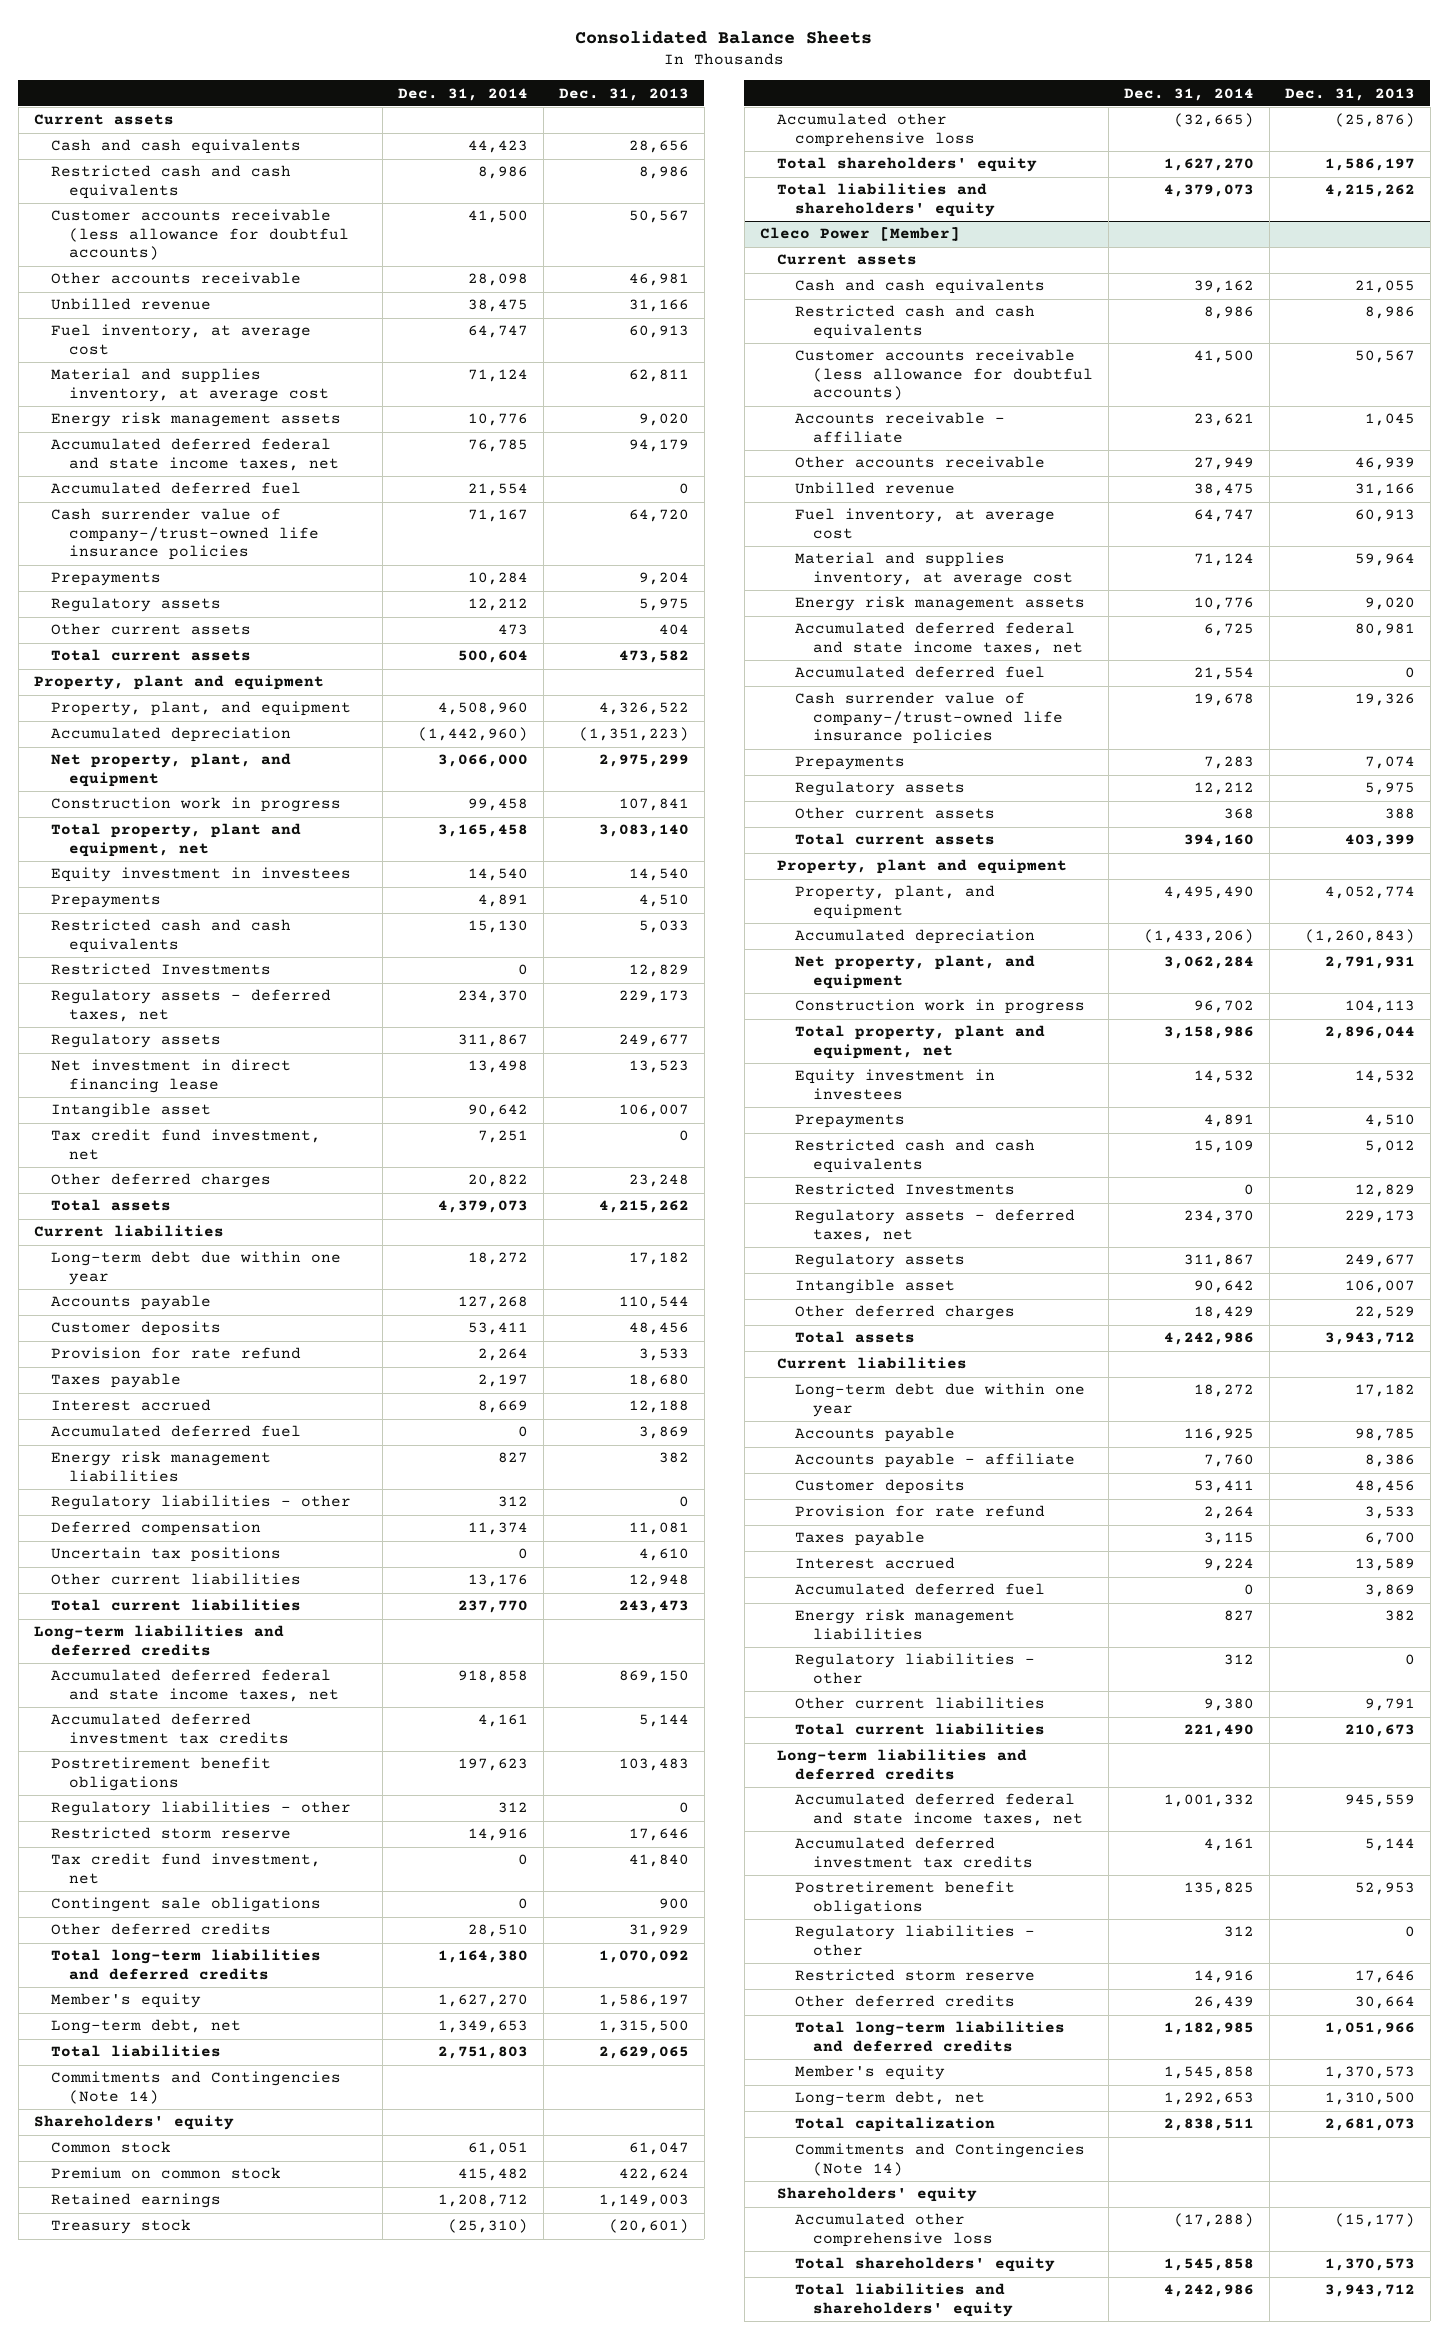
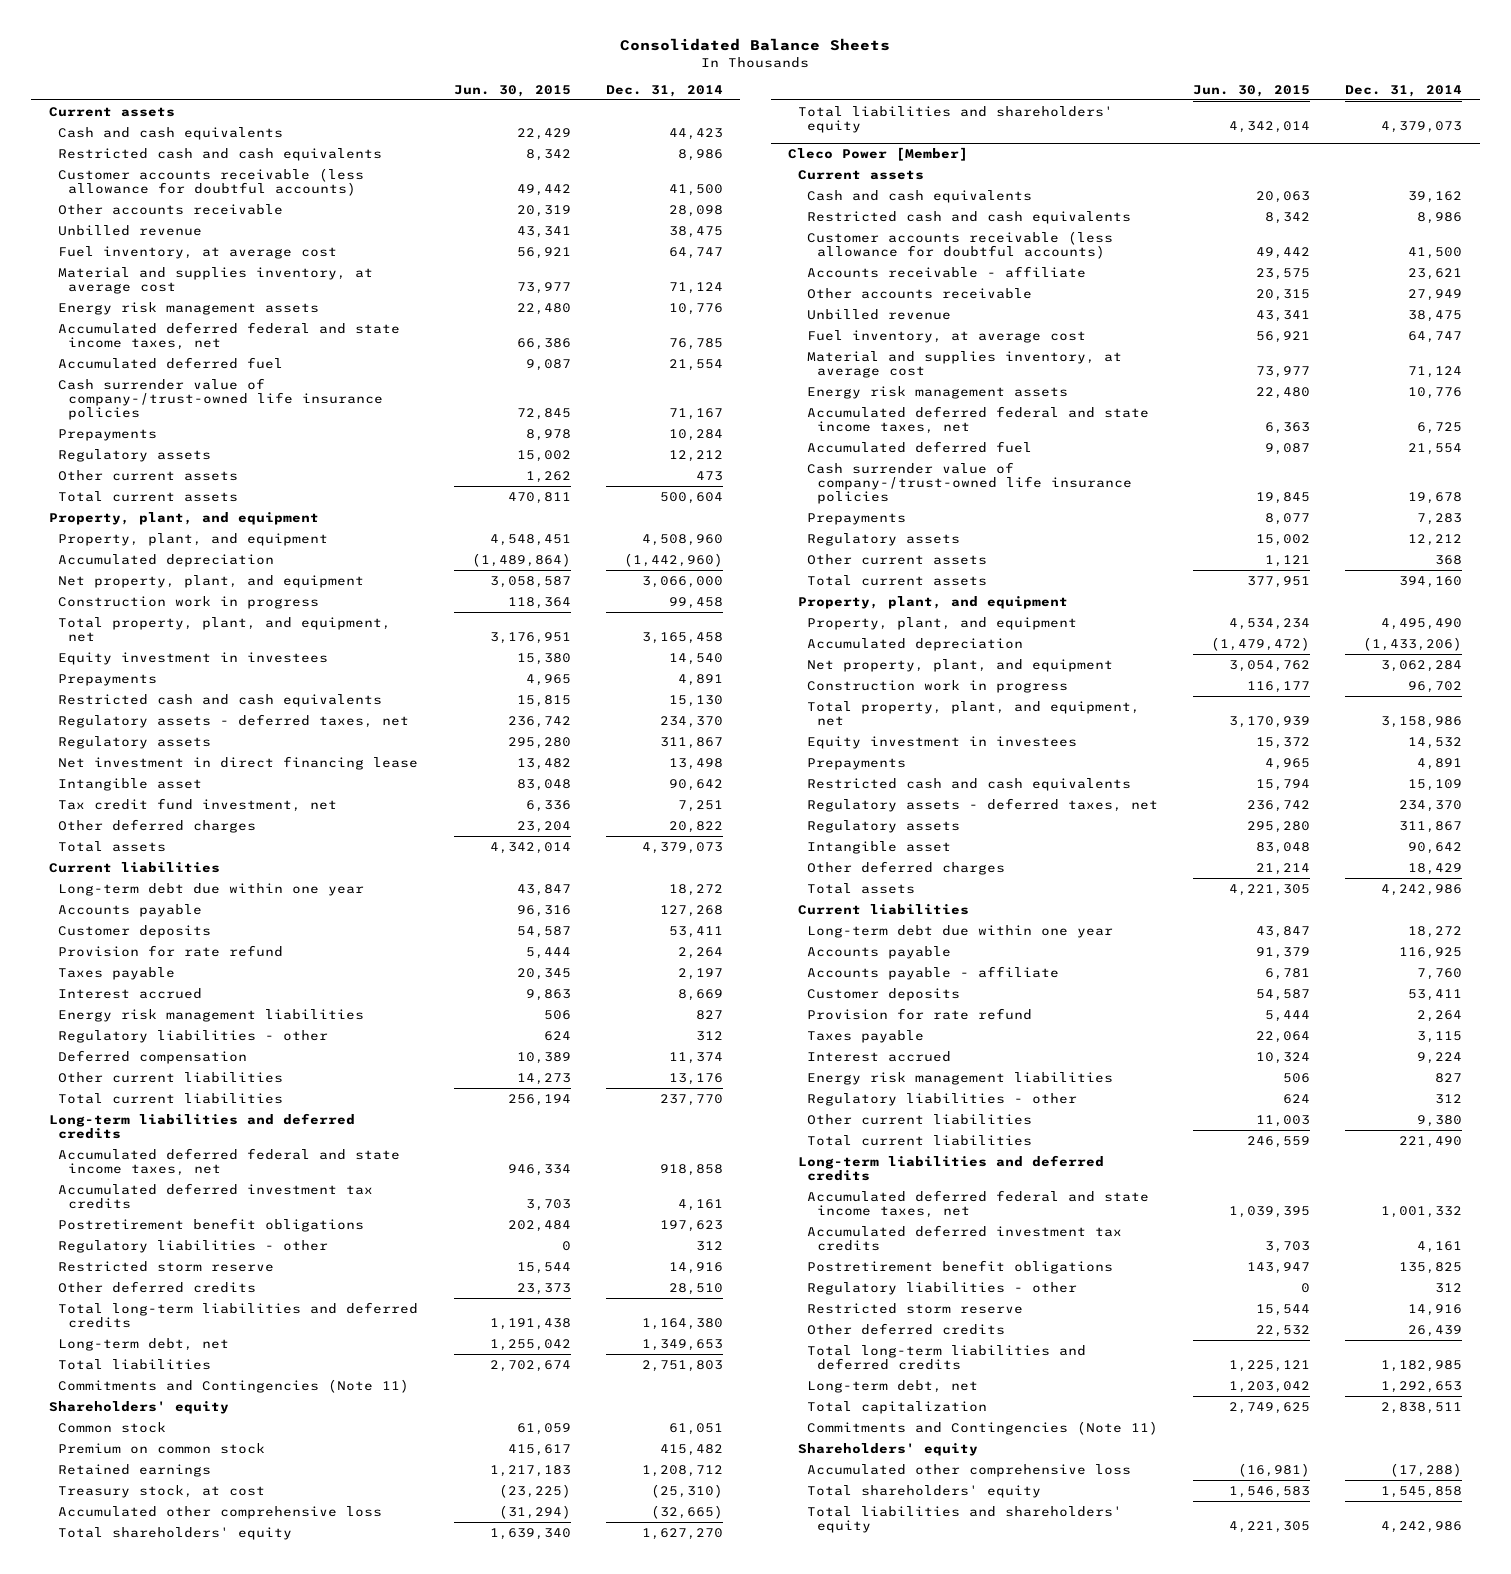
- | Dec. 31, 2014 | Dec. 31, 2013
+ | Jun. 30, 2015 | Dec. 31, 2014
- Property, plant and equipment
+ Property, plant, and equipment
- Total property, plant and equipment, net | 3,165,458 | 3,083,140
+ Total property, plant, and equipment, net | 3,176,951 | 3,165,458
- Restricted Investments | 0 | 12,829
- Accumulated deferred fuel | 0 | 3,869
- Uncertain tax positions | 0 | 4,610
- Tax credit fund investment, net | 0 | 41,840
- Contingent sale obligations | 0 | 900
- Member's equity | 1,627,270 | 1,586,197
- Commitments and Contingencies (Note 14)
+ Commitments and Contingencies (Note 11)
- Treasury stock | (25,310) | (20,601)
+ Treasury stock, at cost | (23,225) | (25,310)
@ Cleco Power [Member]
- Property, plant and equipment
+ Property, plant, and equipment
- Total property, plant and equipment, net | 3,158,986 | 2,896,044
+ Total property, plant, and equipment, net | 3,170,939 | 3,158,986
- Restricted Investments | 0 | 12,829
- Accumulated deferred fuel | 0 | 3,869
- Member's equity | 1,545,858 | 1,370,573
- Commitments and Contingencies (Note 14)
+ Commitments and Contingencies (Note 11)

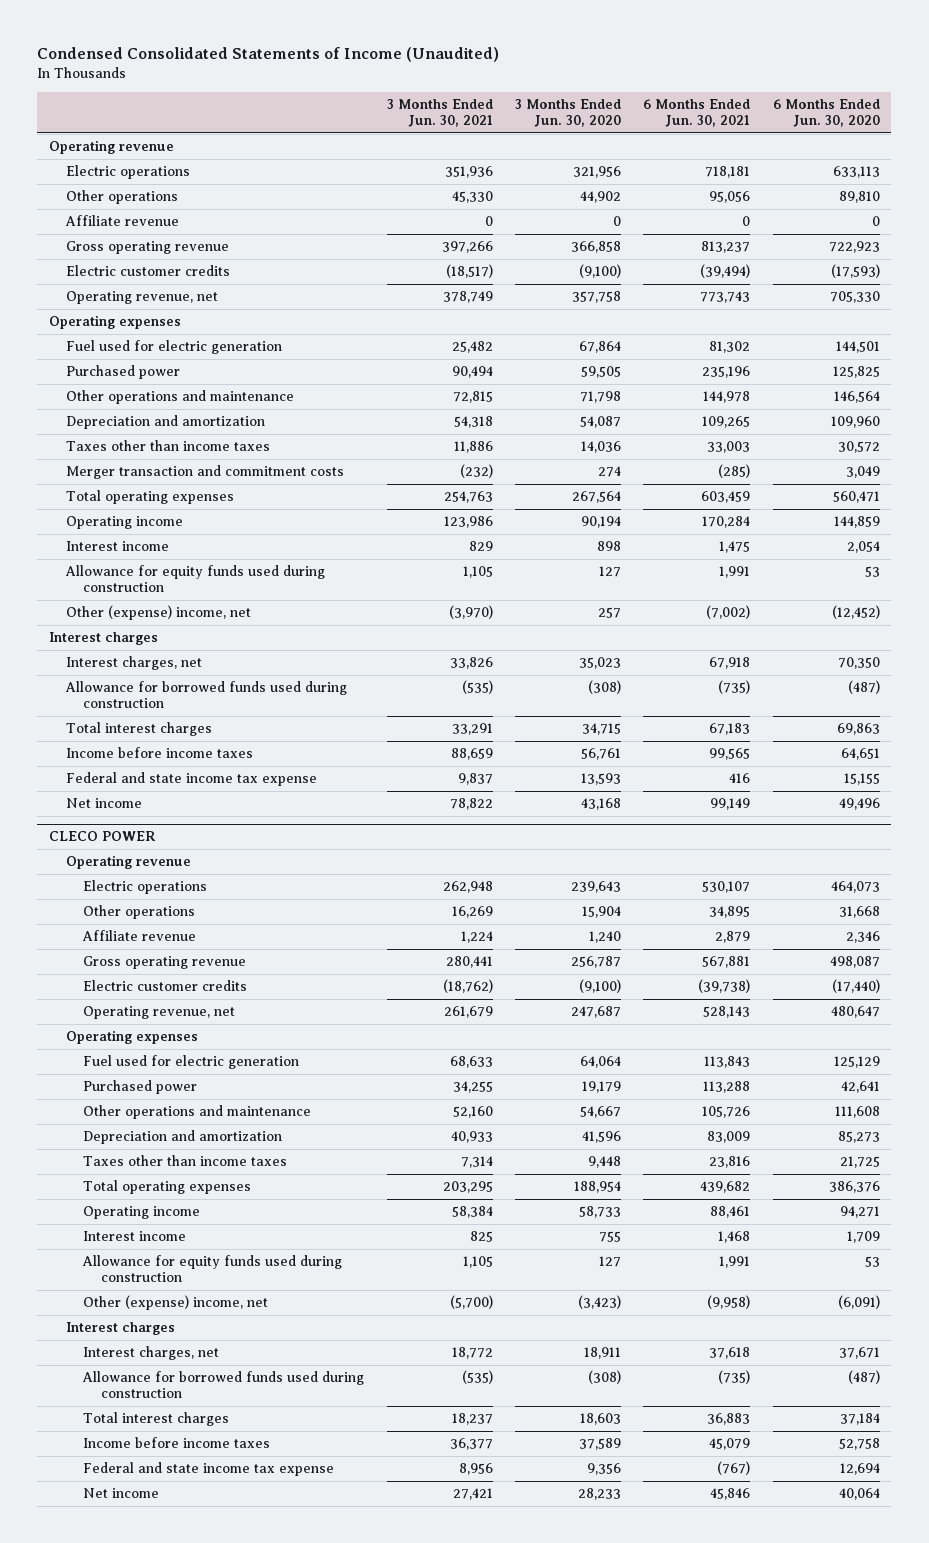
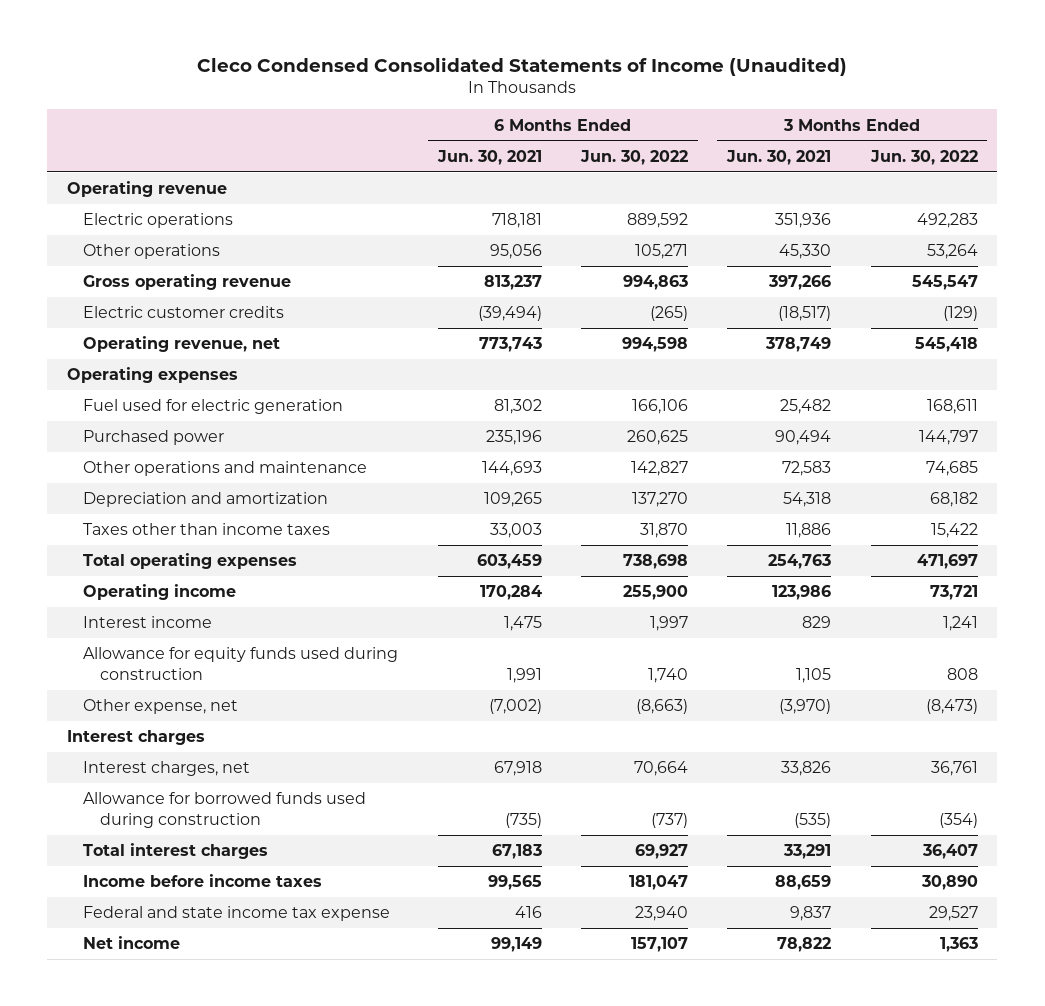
- Condensed Consolidated Statements of Income (Unaudited)
+ Cleco Condensed Consolidated Statements of Income (Unaudited)
- | 3 Months Ended Jun. 30, 2021 | 3 Months Ended Jun. 30, 2020 | 6 Months Ended Jun. 30, 2021 | 6 Months Ended Jun. 30, 2020
+ | 6 Months Ended Jun. 30, 2021 | 6 Months Ended Jun. 30, 2022 | 3 Months Ended Jun. 30, 2021 | 3 Months Ended Jun. 30, 2022
- Affiliate revenue | 0 | 0 | 0 | 0
- Other operations and maintenance | 72,815 | 71,798 | 144,978 | 146,564
+ Other operations and maintenance | 144,693 | 142,827 | 72,583 | 74,685
- Merger transaction and commitment costs | (232) | 274 | (285) | 3,049
- Other (expense) income, net | (3,970) | 257 | (7,002) | (12,452)
+ Other expense, net | (7,002) | (8,663) | (3,970) | (8,473)
- CLECO POWER
- Operating revenue
- Electric operations | 262,948 | 239,643 | 530,107 | 464,073
- Other operations | 16,269 | 15,904 | 34,895 | 31,668
- Affiliate revenue | 1,224 | 1,240 | 2,879 | 2,346
- Gross operating revenue | 280,441 | 256,787 | 567,881 | 498,087
- Electric customer credits | (18,762) | (9,100) | (39,738) | (17,440)
- Operating revenue, net | 261,679 | 247,687 | 528,143 | 480,647
- Operating expenses
- Fuel used for electric generation | 68,633 | 64,064 | 113,843 | 125,129
- Purchased power | 34,255 | 19,179 | 113,288 | 42,641
- Other operations and maintenance | 52,160 | 54,667 | 105,726 | 111,608
- Depreciation and amortization | 40,933 | 41,596 | 83,009 | 85,273
- Taxes other than income taxes | 7,314 | 9,448 | 23,816 | 21,725
- Total operating expenses | 203,295 | 188,954 | 439,682 | 386,376
- Operating income | 58,384 | 58,733 | 88,461 | 94,271
- Interest income | 825 | 755 | 1,468 | 1,709
- Allowance for equity funds used during construction | 1,105 | 127 | 1,991 | 53
- Other (expense) income, net | (5,700) | (3,423) | (9,958) | (6,091)
- Interest charges
- Interest charges, net | 18,772 | 18,911 | 37,618 | 37,671
- Allowance for borrowed funds used during construction | (535) | (308) | (735) | (487)
- Total interest charges | 18,237 | 18,603 | 36,883 | 37,184
- Income before income taxes | 36,377 | 37,589 | 45,079 | 52,758
- Federal and state income tax expense | 8,956 | 9,356 | (767) | 12,694
- Net income | 27,421 | 28,233 | 45,846 | 40,064

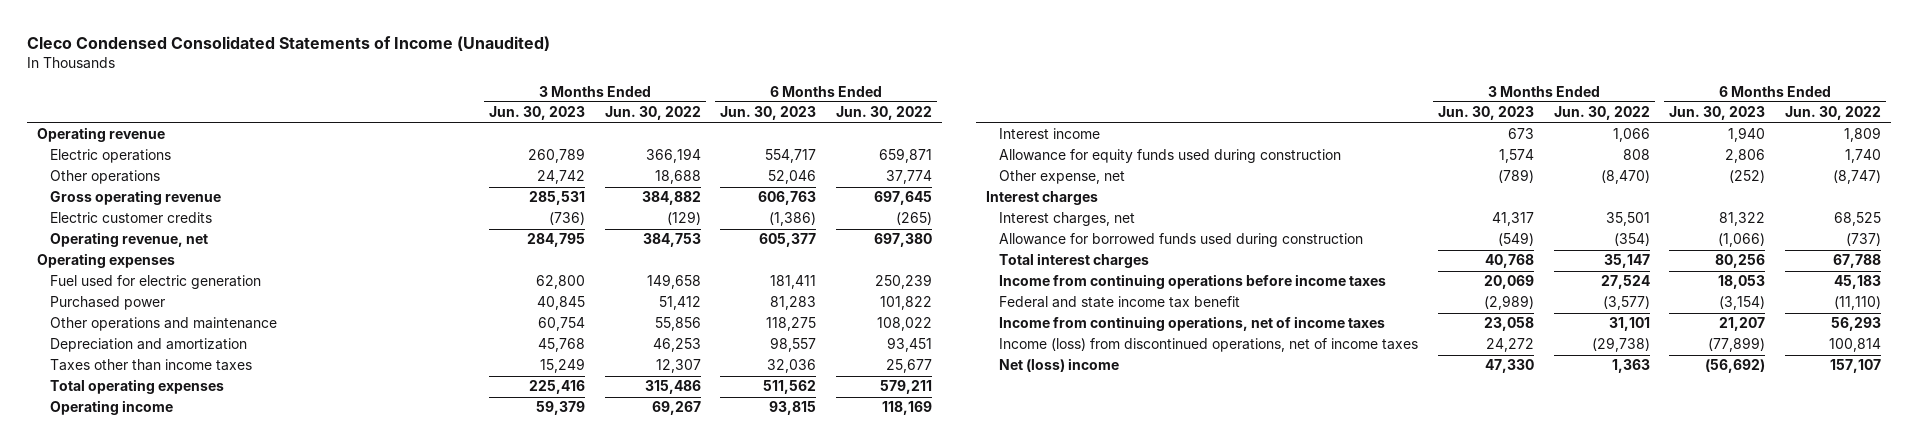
- | 6 Months Ended Jun. 30, 2021 | 6 Months Ended Jun. 30, 2022 | 3 Months Ended Jun. 30, 2021 | 3 Months Ended Jun. 30, 2022
+ | 3 Months Ended Jun. 30, 2023 | 3 Months Ended Jun. 30, 2022 | 6 Months Ended Jun. 30, 2023 | 6 Months Ended Jun. 30, 2022
- Electric operations | 718,181 | 889,592 | 351,936 | 492,283
- Other operations | 95,056 | 105,271 | 45,330 | 53,264
- Gross operating revenue | 813,237 | 994,863 | 397,266 | 545,547
+ Electric operations | 260,789 | 366,194 | 554,717 | 659,871
+ Other operations | 24,742 | 18,688 | 52,046 | 37,774
+ Gross operating revenue | 285,531 | 384,882 | 606,763 | 697,645
- Operating revenue, net | 773,743 | 994,598 | 378,749 | 545,418
+ Operating revenue, net | 284,795 | 384,753 | 605,377 | 697,380
- Fuel used for electric generation | 81,302 | 166,106 | 25,482 | 168,611
- Purchased power | 235,196 | 260,625 | 90,494 | 144,797
- Other operations and maintenance | 144,693 | 142,827 | 72,583 | 74,685
- Depreciation and amortization | 109,265 | 137,270 | 54,318 | 68,182
- Taxes other than income taxes | 33,003 | 31,870 | 11,886 | 15,422
- Total operating expenses | 603,459 | 738,698 | 254,763 | 471,697
- Operating income | 170,284 | 255,900 | 123,986 | 73,721
- Interest income | 1,475 | 1,997 | 829 | 1,241
+ Fuel used for electric generation | 62,800 | 149,658 | 181,411 | 250,239
+ Purchased power | 40,845 | 51,412 | 81,283 | 101,822
+ Other operations and maintenance | 60,754 | 55,856 | 118,275 | 108,022
+ Depreciation and amortization | 45,768 | 46,253 | 98,557 | 93,451
+ Taxes other than income taxes | 15,249 | 12,307 | 32,036 | 25,677
+ Total operating expenses | 225,416 | 315,486 | 511,562 | 579,211
+ Operating income | 59,379 | 69,267 | 93,815 | 118,169
+ Interest income | 673 | 1,066 | 1,940 | 1,809
- Other expense, net | (7,002) | (8,663) | (3,970) | (8,473)
+ Other expense, net | (789) | (8,470) | (252) | (8,747)
- Interest charges, net | 67,918 | 70,664 | 33,826 | 36,761
+ Interest charges, net | 41,317 | 35,501 | 81,322 | 68,525
- Total interest charges | 67,183 | 69,927 | 33,291 | 36,407
- Income before income taxes | 99,565 | 181,047 | 88,659 | 30,890
- Federal and state income tax expense | 416 | 23,940 | 9,837 | 29,527
- Net income | 99,149 | 157,107 | 78,822 | 1,363
+ Total interest charges | 40,768 | 35,147 | 80,256 | 67,788
+ Income from continuing operations before income taxes | 20,069 | 27,524 | 18,053 | 45,183
+ Federal and state income tax benefit | (2,989) | (3,577) | (3,154) | (11,110)
+ Income from continuing operations, net of income taxes | 23,058 | 31,101 | 21,207 | 56,293
+ Income (loss) from discontinued operations, net of income taxes | 24,272 | (29,738) | (77,899) | 100,814
+ Net (loss) income | 47,330 | 1,363 | (56,692) | 157,107

